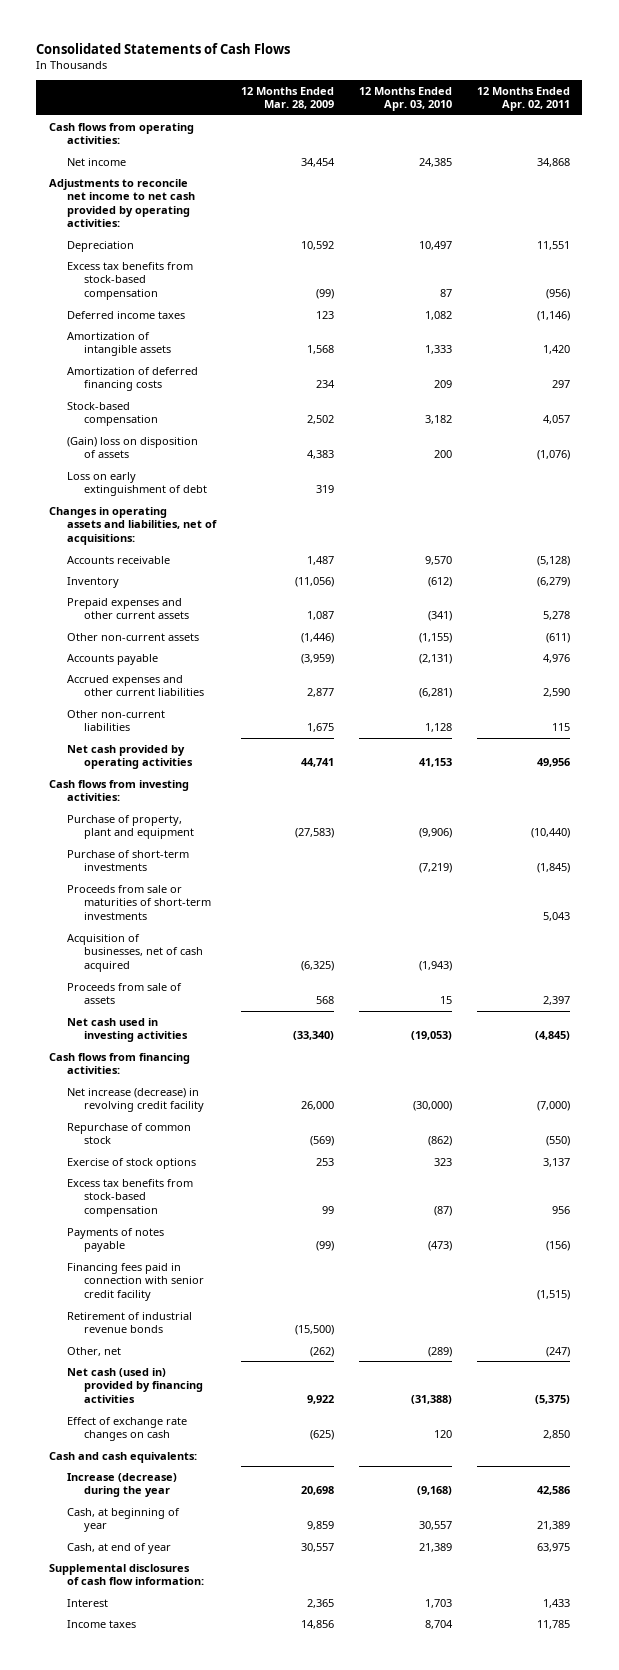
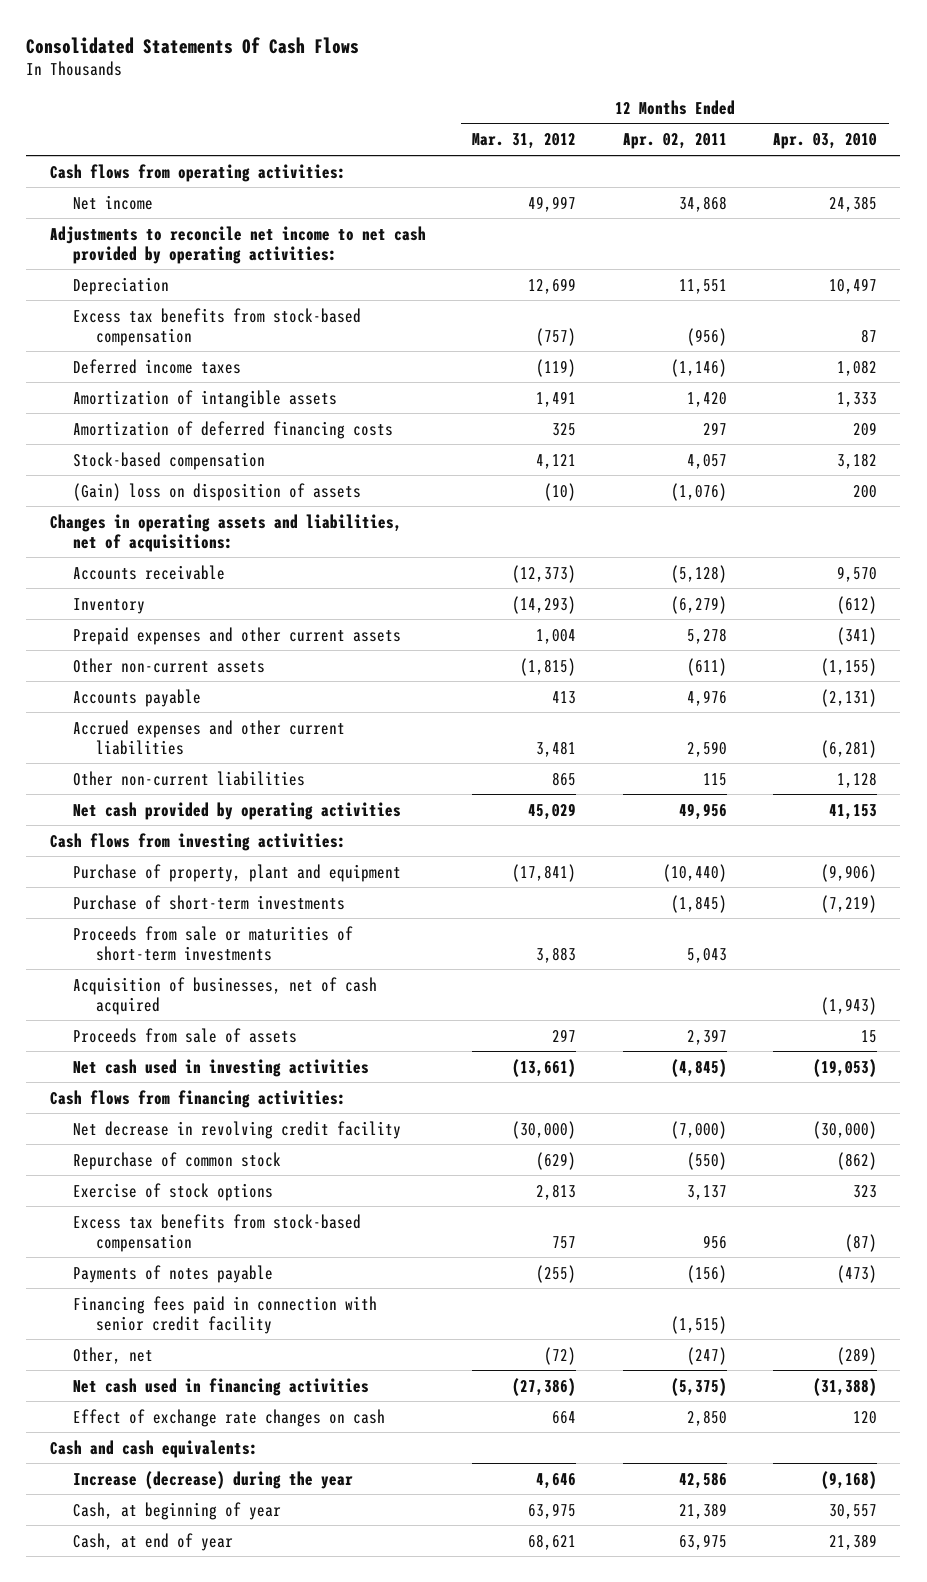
- Consolidated Statements of Cash Flows
+ Consolidated Statements Of Cash Flows
- | 12 Months Ended Mar. 28, 2009 | 12 Months Ended Apr. 03, 2010 | 12 Months Ended Apr. 02, 2011
+ | 12 Months Ended Mar. 31, 2012 | 12 Months Ended Apr. 02, 2011 | 12 Months Ended Apr. 03, 2010
- Loss on early extinguishment of debt | 319 | |
- Net increase (decrease) in revolving credit facility | 26,000 | (30,000) | (7,000)
+ Net decrease in revolving credit facility | (30,000) | (7,000) | (30,000)
- Retirement of industrial revenue bonds | (15,500) | |
- Net cash (used in) provided by financing activities | 9,922 | (31,388) | (5,375)
+ Net cash used in financing activities | (27,386) | (5,375) | (31,388)
- Supplemental disclosures of cash flow information:
- Interest | 2,365 | 1,703 | 1,433
- Income taxes | 14,856 | 8,704 | 11,785

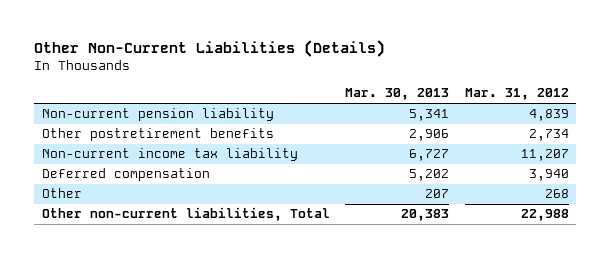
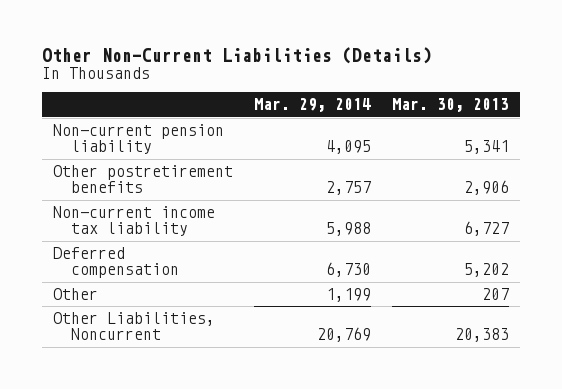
- | Mar. 30, 2013 | Mar. 31, 2012
+ | Mar. 29, 2014 | Mar. 30, 2013
- Other non-current liabilities, Total | 20,383 | 22,988
+ Other Liabilities, Noncurrent | 20,769 | 20,383

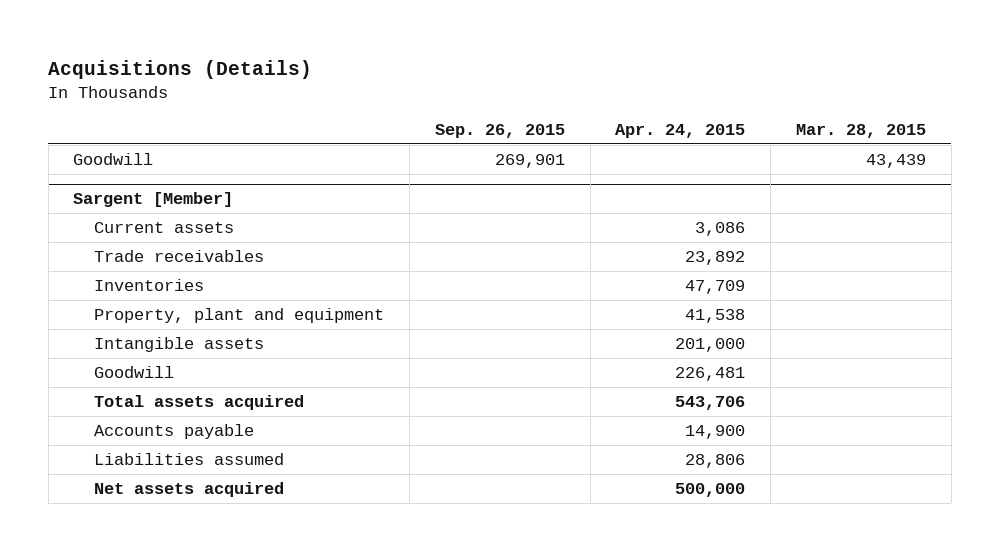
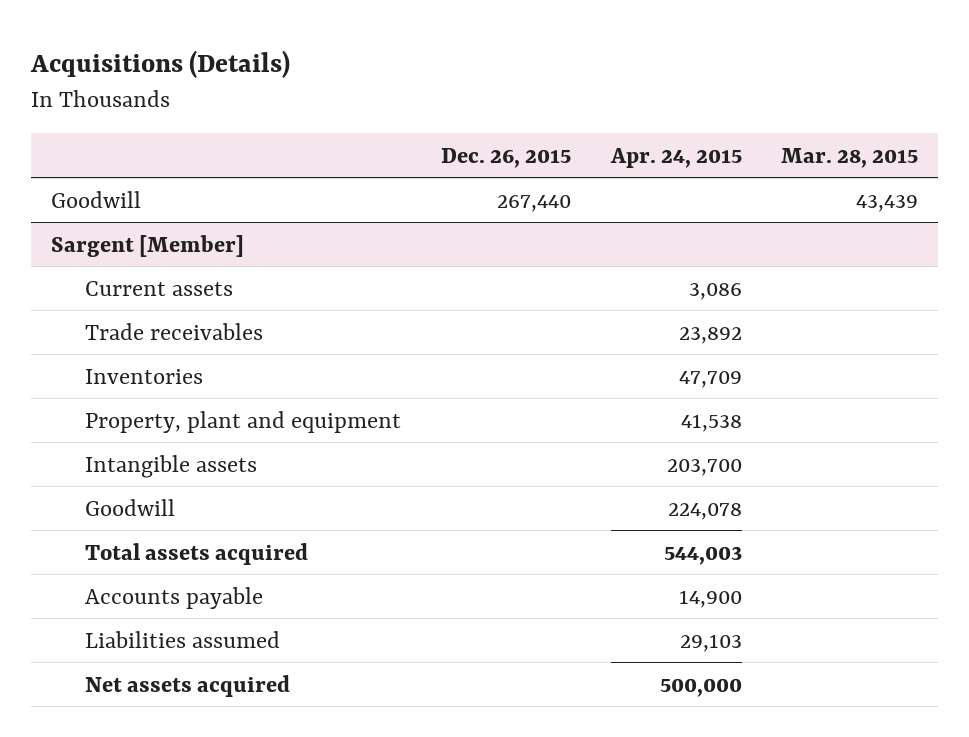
- | Sep. 26, 2015 | Apr. 24, 2015 | Mar. 28, 2015
+ | Dec. 26, 2015 | Apr. 24, 2015 | Mar. 28, 2015
@ Sargent [Member]
- Intangible assets | | 201,000 |
- Goodwill | | 226,481 |
- Total assets acquired | | 543,706 |
+ Intangible assets | | 203,700 |
+ Goodwill | | 224,078 |
+ Total assets acquired | | 544,003 |
- Liabilities assumed | | 28,806 |
+ Liabilities assumed | | 29,103 |

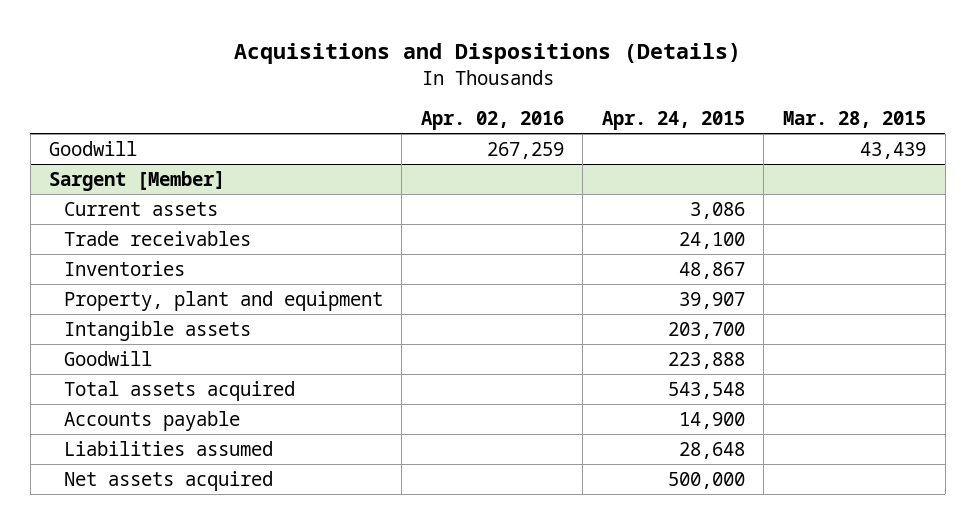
- Acquisitions (Details)
+ Acquisitions and Dispositions (Details)
- | Dec. 26, 2015 | Apr. 24, 2015 | Mar. 28, 2015
+ | Apr. 02, 2016 | Apr. 24, 2015 | Mar. 28, 2015
@ Sargent [Member]
- Trade receivables | | 23,892 |
- Inventories | | 47,709 |
- Property, plant and equipment | | 41,538 |
+ Trade receivables | | 24,100 |
+ Inventories | | 48,867 |
+ Property, plant and equipment | | 39,907 |
- Goodwill | | 224,078 |
- Total assets acquired | | 544,003 |
+ Goodwill | | 223,888 |
+ Total assets acquired | | 543,548 |
- Liabilities assumed | | 29,103 |
+ Liabilities assumed | | 28,648 |

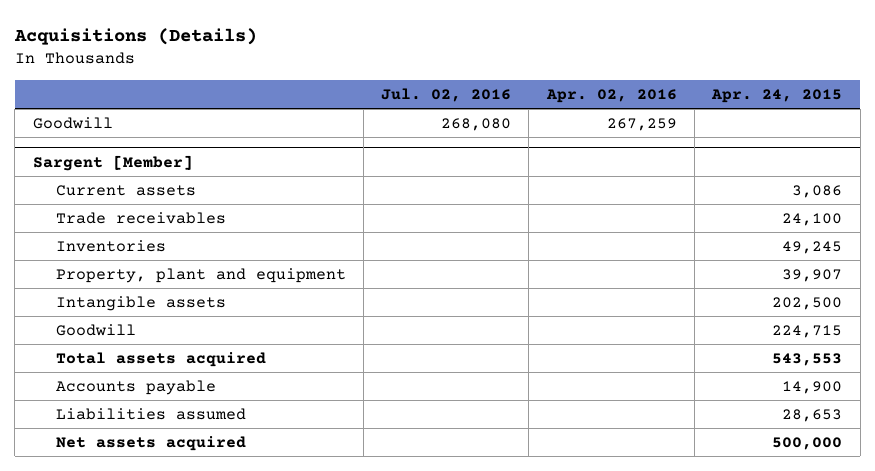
- Acquisitions and Dispositions (Details)
+ Acquisitions (Details)
- | Apr. 02, 2016 | Apr. 24, 2015 | Mar. 28, 2015
+ | Jul. 02, 2016 | Apr. 02, 2016 | Apr. 24, 2015
@ Sargent [Member]
- Inventories | | 48,867 |
+ Inventories | | | 49,245
- Intangible assets | | 203,700 |
- Goodwill | | 223,888 |
- Total assets acquired | | 543,548 |
+ Intangible assets | | | 202,500
+ Goodwill | | | 224,715
+ Total assets acquired | | | 543,553
- Liabilities assumed | | 28,648 |
+ Liabilities assumed | | | 28,653

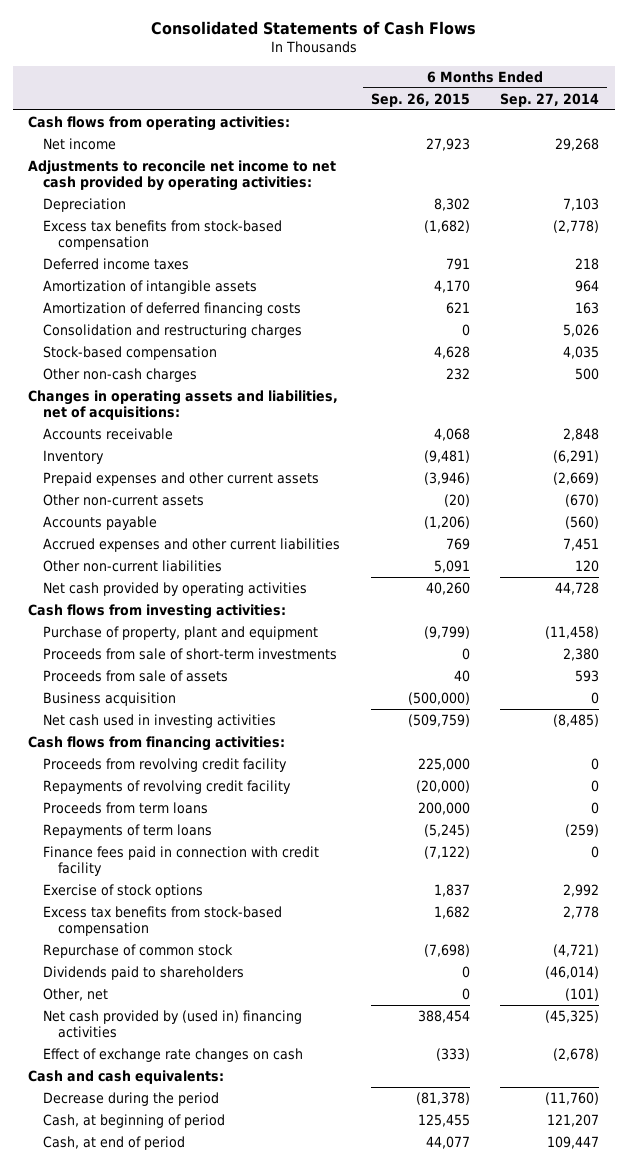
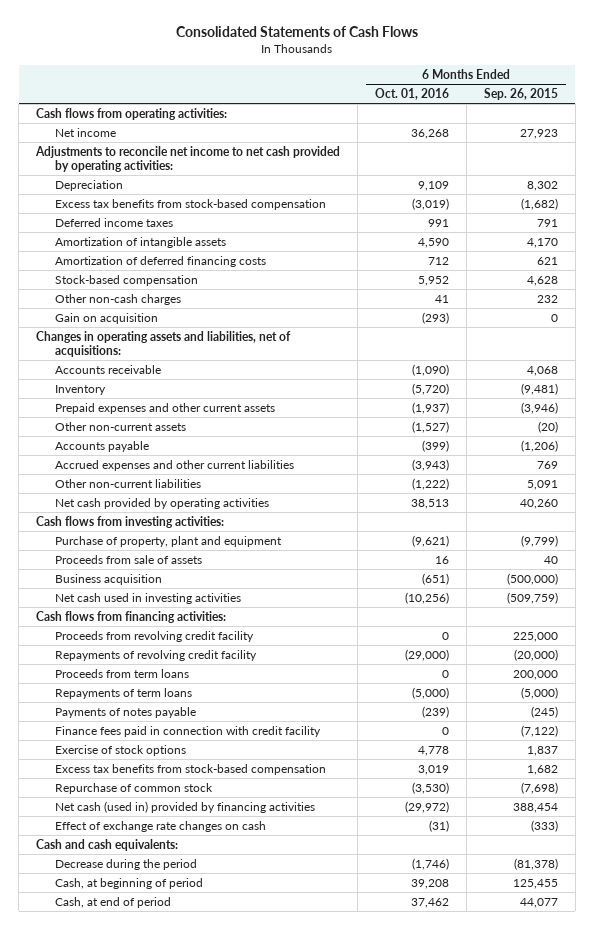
- | 6 Months Ended Sep. 26, 2015 | 6 Months Ended Sep. 27, 2014
+ | 6 Months Ended Oct. 01, 2016 | 6 Months Ended Sep. 26, 2015
- Consolidation and restructuring charges | 0 | 5,026
+ Gain on acquisition | (293) | 0
- Proceeds from sale of short-term investments | 0 | 2,380
- Repayments of term loans | (5,245) | (259)
+ Repayments of term loans | (5,000) | (5,000)
+ Payments of notes payable | (239) | (245)
- Dividends paid to shareholders | 0 | (46,014)
- Other, net | 0 | (101)
- Net cash provided by (used in) financing activities | 388,454 | (45,325)
+ Net cash (used in) provided by financing activities | (29,972) | 388,454

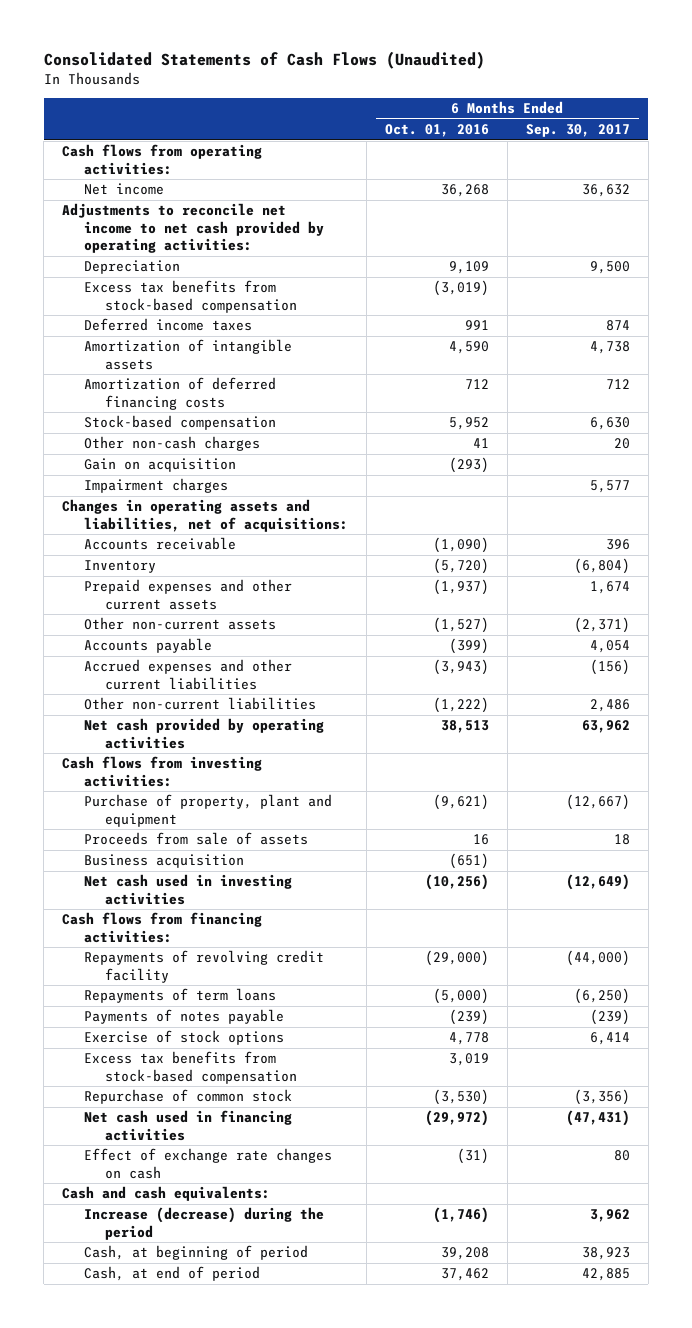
- Consolidated Statements of Cash Flows
+ Consolidated Statements of Cash Flows (Unaudited)
- | 6 Months Ended Oct. 01, 2016 | 6 Months Ended Sep. 26, 2015
+ | 6 Months Ended Oct. 01, 2016 | 6 Months Ended Sep. 30, 2017
+ Impairment charges | | 5,577
- Proceeds from revolving credit facility | 0 | 225,000
- Proceeds from term loans | 0 | 200,000
- Finance fees paid in connection with credit facility | 0 | (7,122)
- Net cash (used in) provided by financing activities | (29,972) | 388,454
+ Net cash used in financing activities | (29,972) | (47,431)
- Decrease during the period | (1,746) | (81,378)
+ Increase (decrease) during the period | (1,746) | 3,962

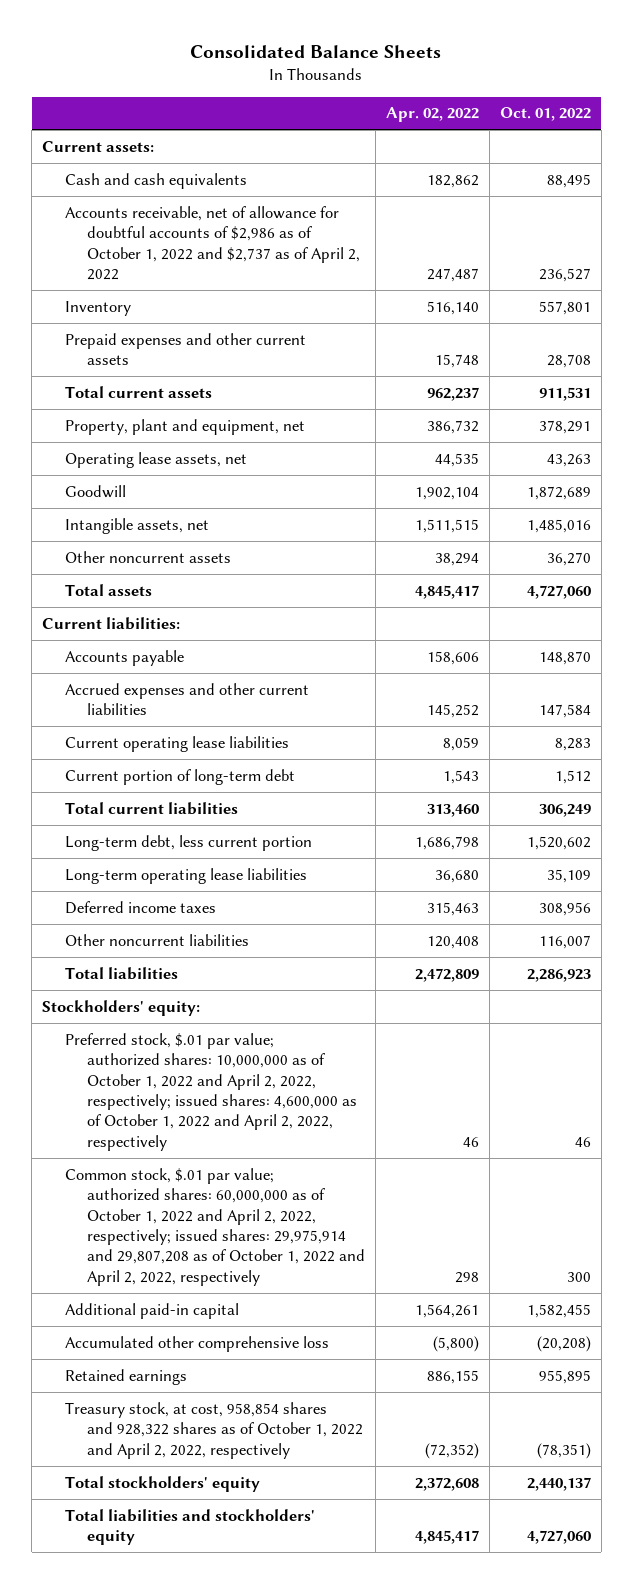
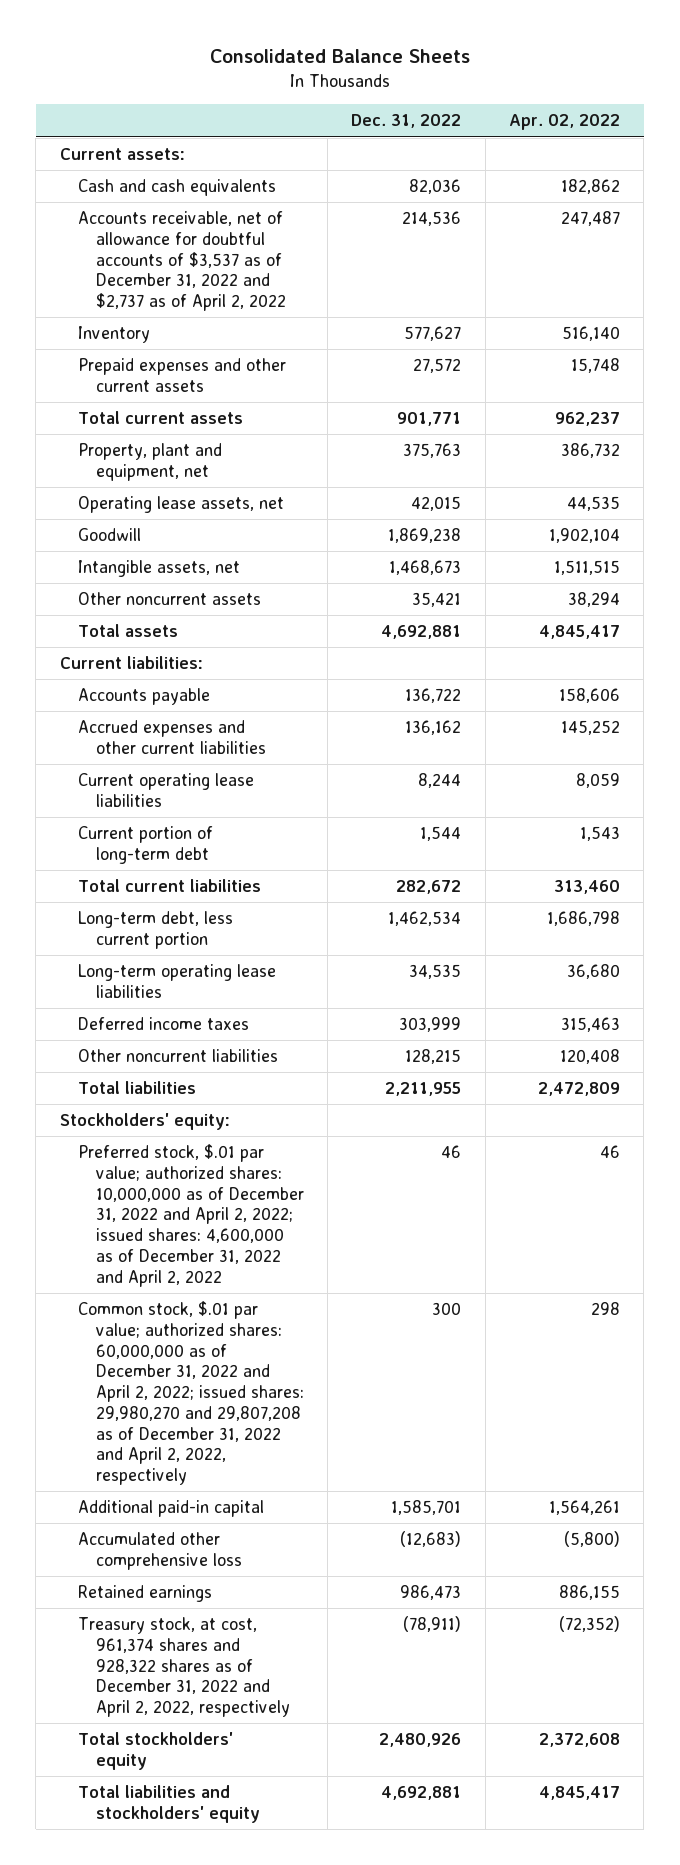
- | Apr. 02, 2022 | Oct. 01, 2022
+ | Dec. 31, 2022 | Apr. 02, 2022
- Accounts receivable, net of allowance for doubtful accounts of $2,986 as of October 1, 2022 and $2,737 as of April 2, 2022 | 247,487 | 236,527
+ Accounts receivable, net of allowance for doubtful accounts of $3,537 as of December 31, 2022 and $2,737 as of April 2, 2022 | 214,536 | 247,487
- Preferred stock, $.01 par value; authorized shares: 10,000,000 as of October 1, 2022 and April 2, 2022, respectively; issued shares: 4,600,000 as of October 1, 2022 and April 2, 2022, respectively | 46 | 46
- Common stock, $.01 par value; authorized shares: 60,000,000 as of October 1, 2022 and April 2, 2022, respectively; issued shares: 29,975,914 and 29,807,208 as of October 1, 2022 and April 2, 2022, respectively | 298 | 300
+ Preferred stock, $.01 par value; authorized shares: 10,000,000 as of December 31, 2022 and April 2, 2022; issued shares: 4,600,000 as of December 31, 2022 and April 2, 2022 | 46 | 46
+ Common stock, $.01 par value; authorized shares: 60,000,000 as of December 31, 2022 and April 2, 2022; issued shares: 29,980,270 and 29,807,208 as of December 31, 2022 and April 2, 2022, respectively | 300 | 298
- Treasury stock, at cost, 958,854 shares and 928,322 shares as of October 1, 2022 and April 2, 2022, respectively | (72,352) | (78,351)
+ Treasury stock, at cost, 961,374 shares and 928,322 shares as of December 31, 2022 and April 2, 2022, respectively | (78,911) | (72,352)

